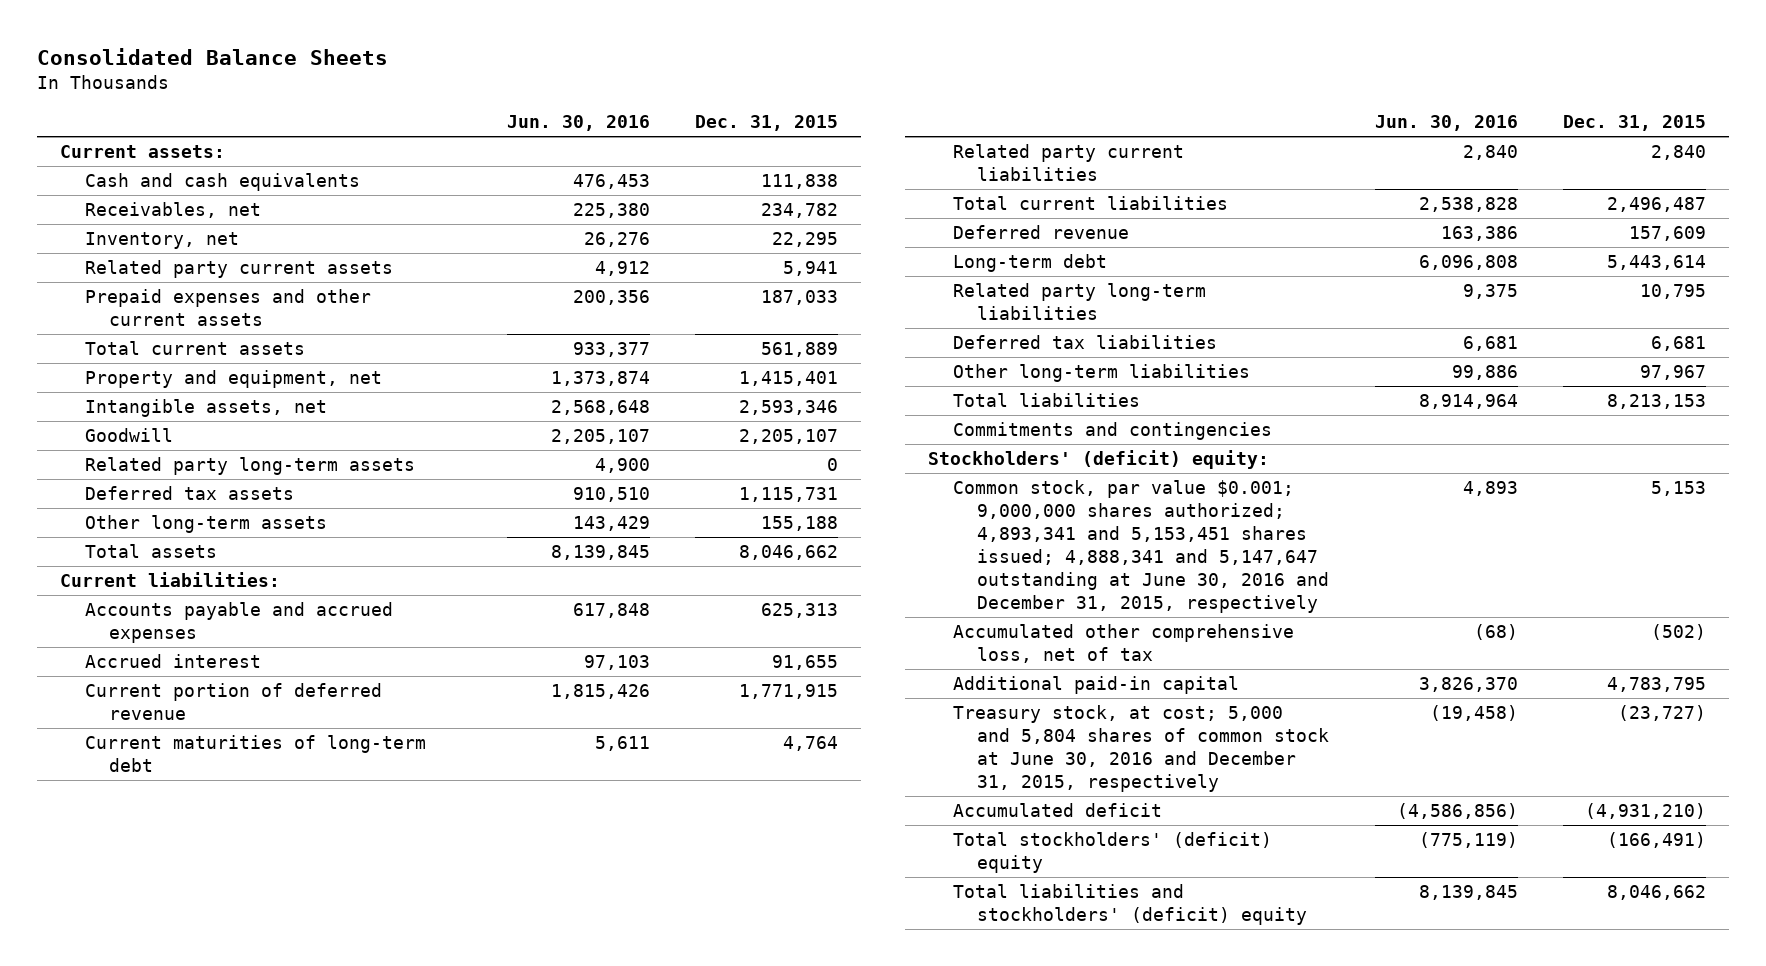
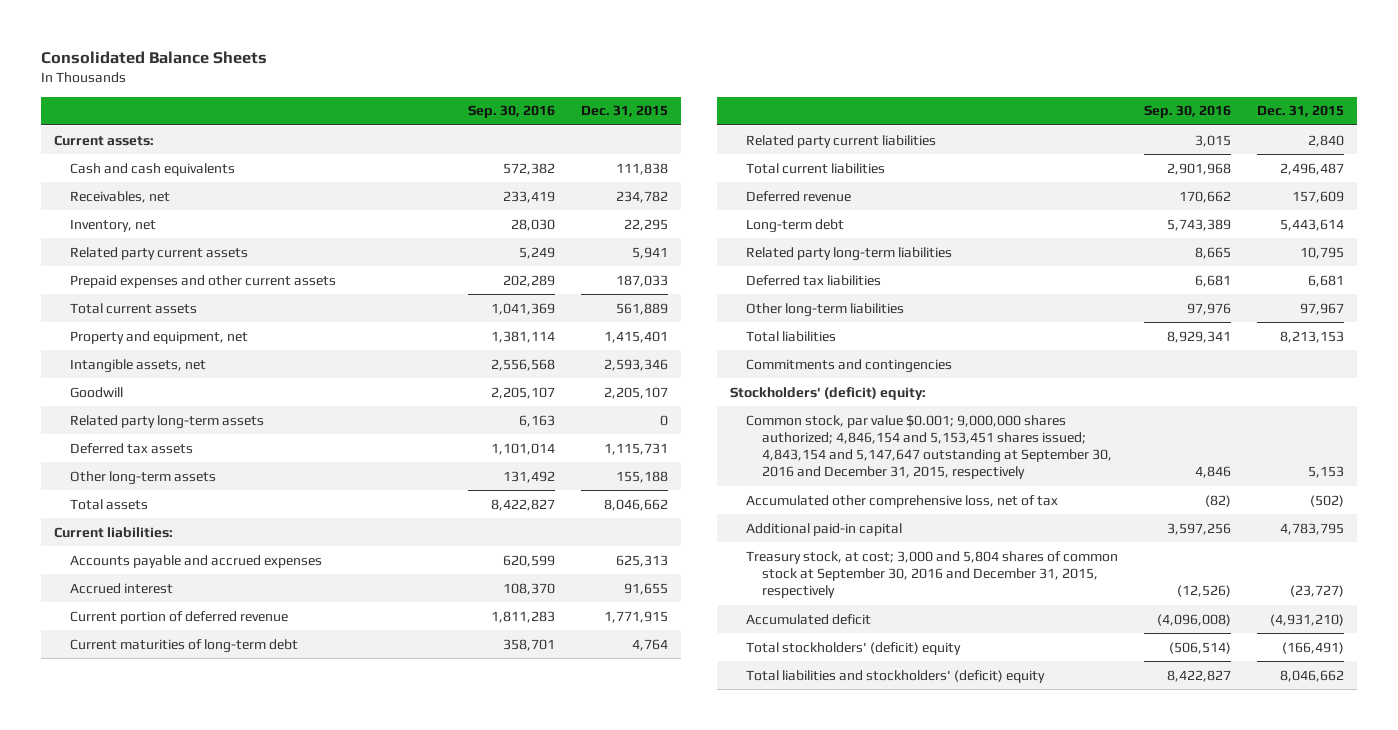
- | Jun. 30, 2016 | Dec. 31, 2015
+ | Sep. 30, 2016 | Dec. 31, 2015
- Common stock, par value $0.001; 9,000,000 shares authorized; 4,893,341 and 5,153,451 shares issued; 4,888,341 and 5,147,647 outstanding at June 30, 2016 and December 31, 2015, respectively | 4,893 | 5,153
+ Common stock, par value $0.001; 9,000,000 shares authorized; 4,846,154 and 5,153,451 shares issued; 4,843,154 and 5,147,647 outstanding at September 30, 2016 and December 31, 2015, respectively | 4,846 | 5,153
- Treasury stock, at cost; 5,000 and 5,804 shares of common stock at June 30, 2016 and December 31, 2015, respectively | (19,458) | (23,727)
+ Treasury stock, at cost; 3,000 and 5,804 shares of common stock at September 30, 2016 and December 31, 2015, respectively | (12,526) | (23,727)

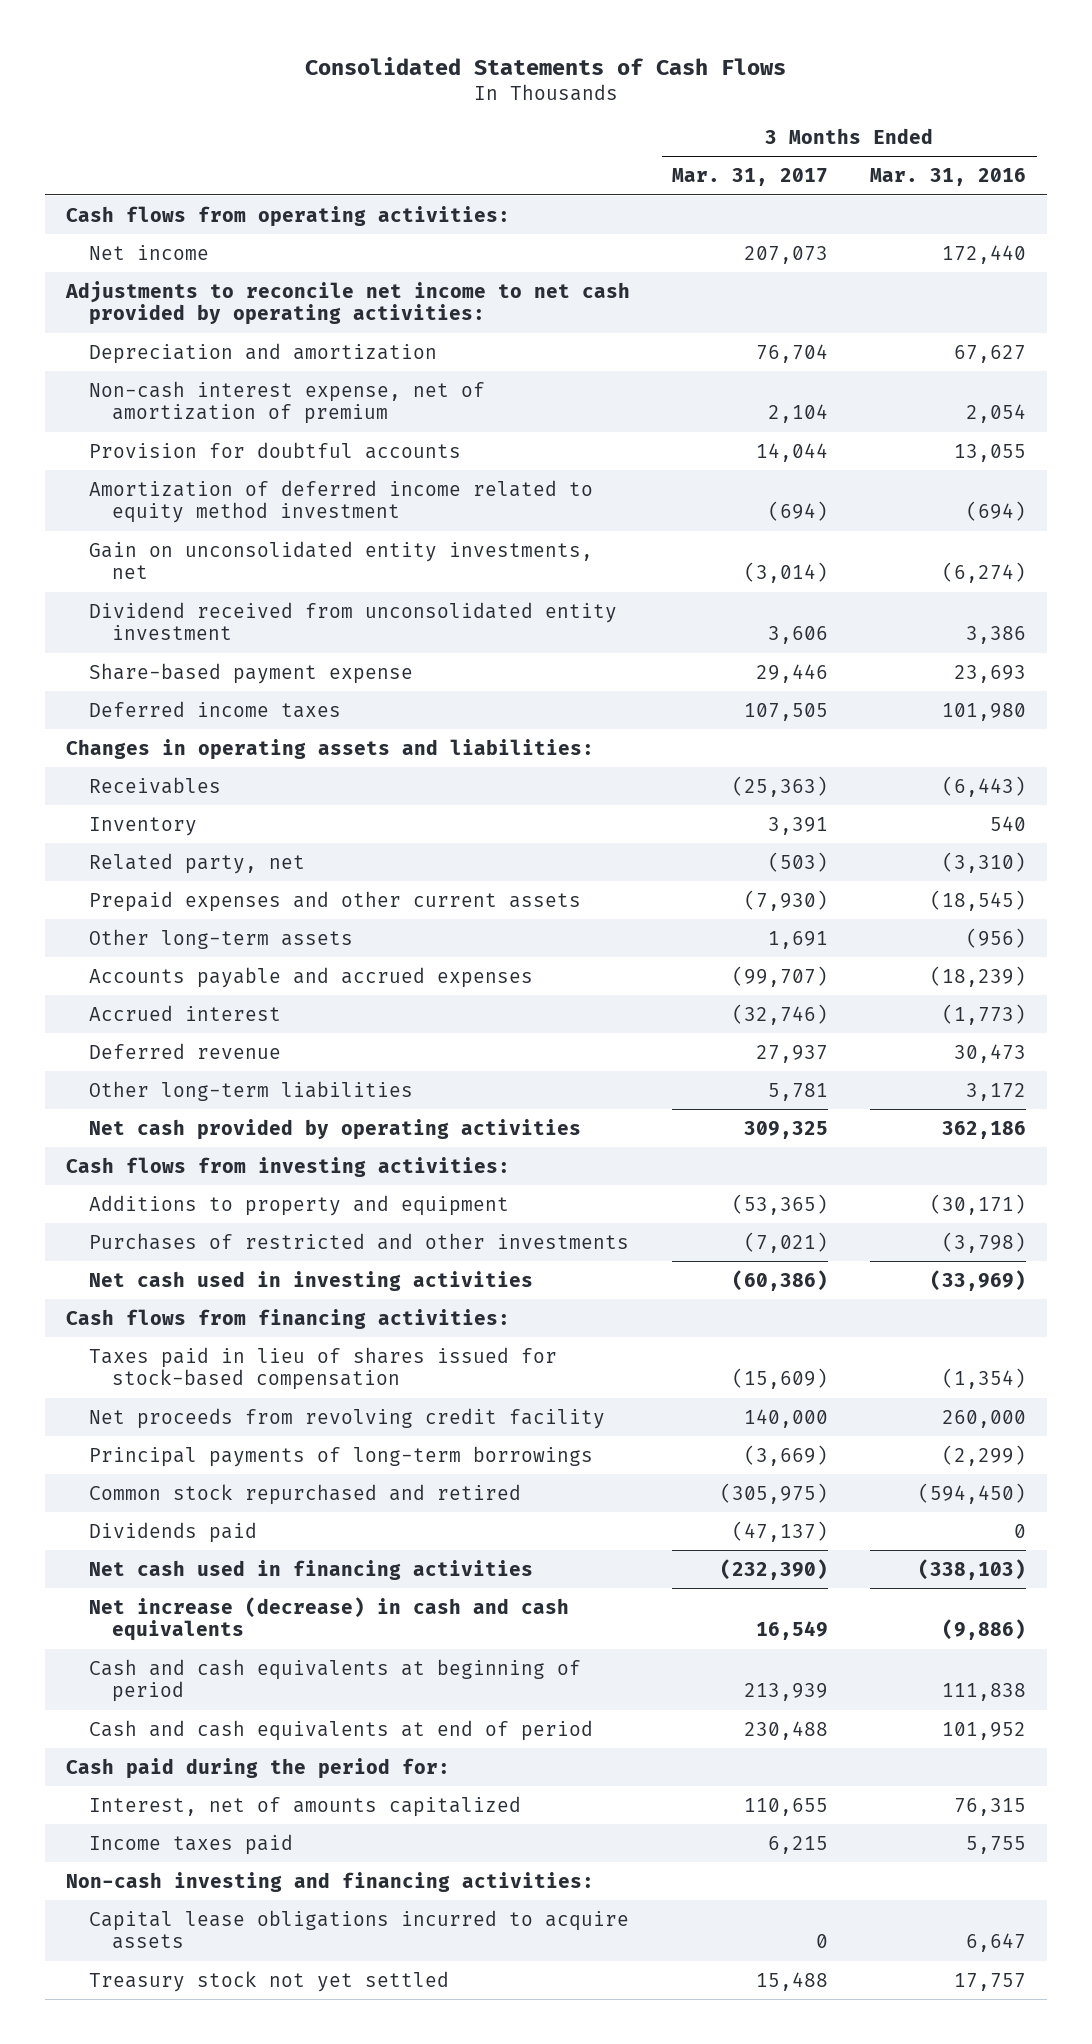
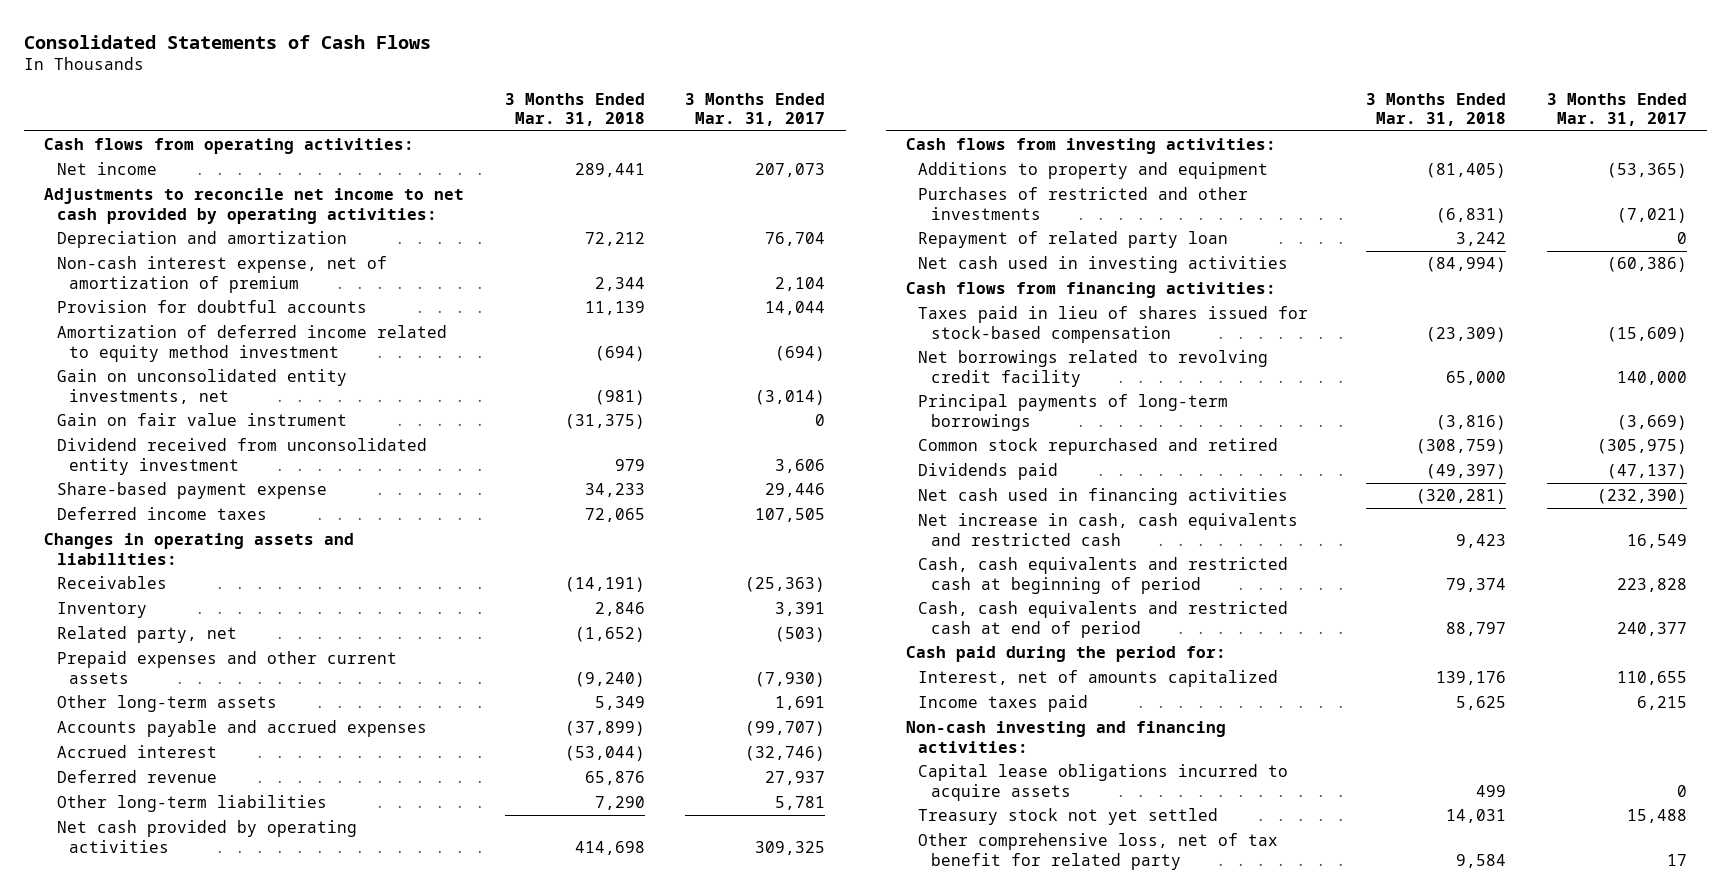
- | 3 Months Ended Mar. 31, 2017 | 3 Months Ended Mar. 31, 2016
+ | 3 Months Ended Mar. 31, 2018 | 3 Months Ended Mar. 31, 2017
+ Gain on fair value instrument | (31,375) | 0
+ Repayment of related party loan | 3,242 | 0
- Net proceeds from revolving credit facility | 140,000 | 260,000
+ Net borrowings related to revolving credit facility | 65,000 | 140,000
- Net increase (decrease) in cash and cash equivalents | 16,549 | (9,886)
- Cash and cash equivalents at beginning of period | 213,939 | 111,838
- Cash and cash equivalents at end of period | 230,488 | 101,952
+ Net increase in cash, cash equivalents and restricted cash | 9,423 | 16,549
+ Cash, cash equivalents and restricted cash at beginning of period | 79,374 | 223,828
+ Cash, cash equivalents and restricted cash at end of period | 88,797 | 240,377
+ Other comprehensive loss, net of tax benefit for related party | 9,584 | 17

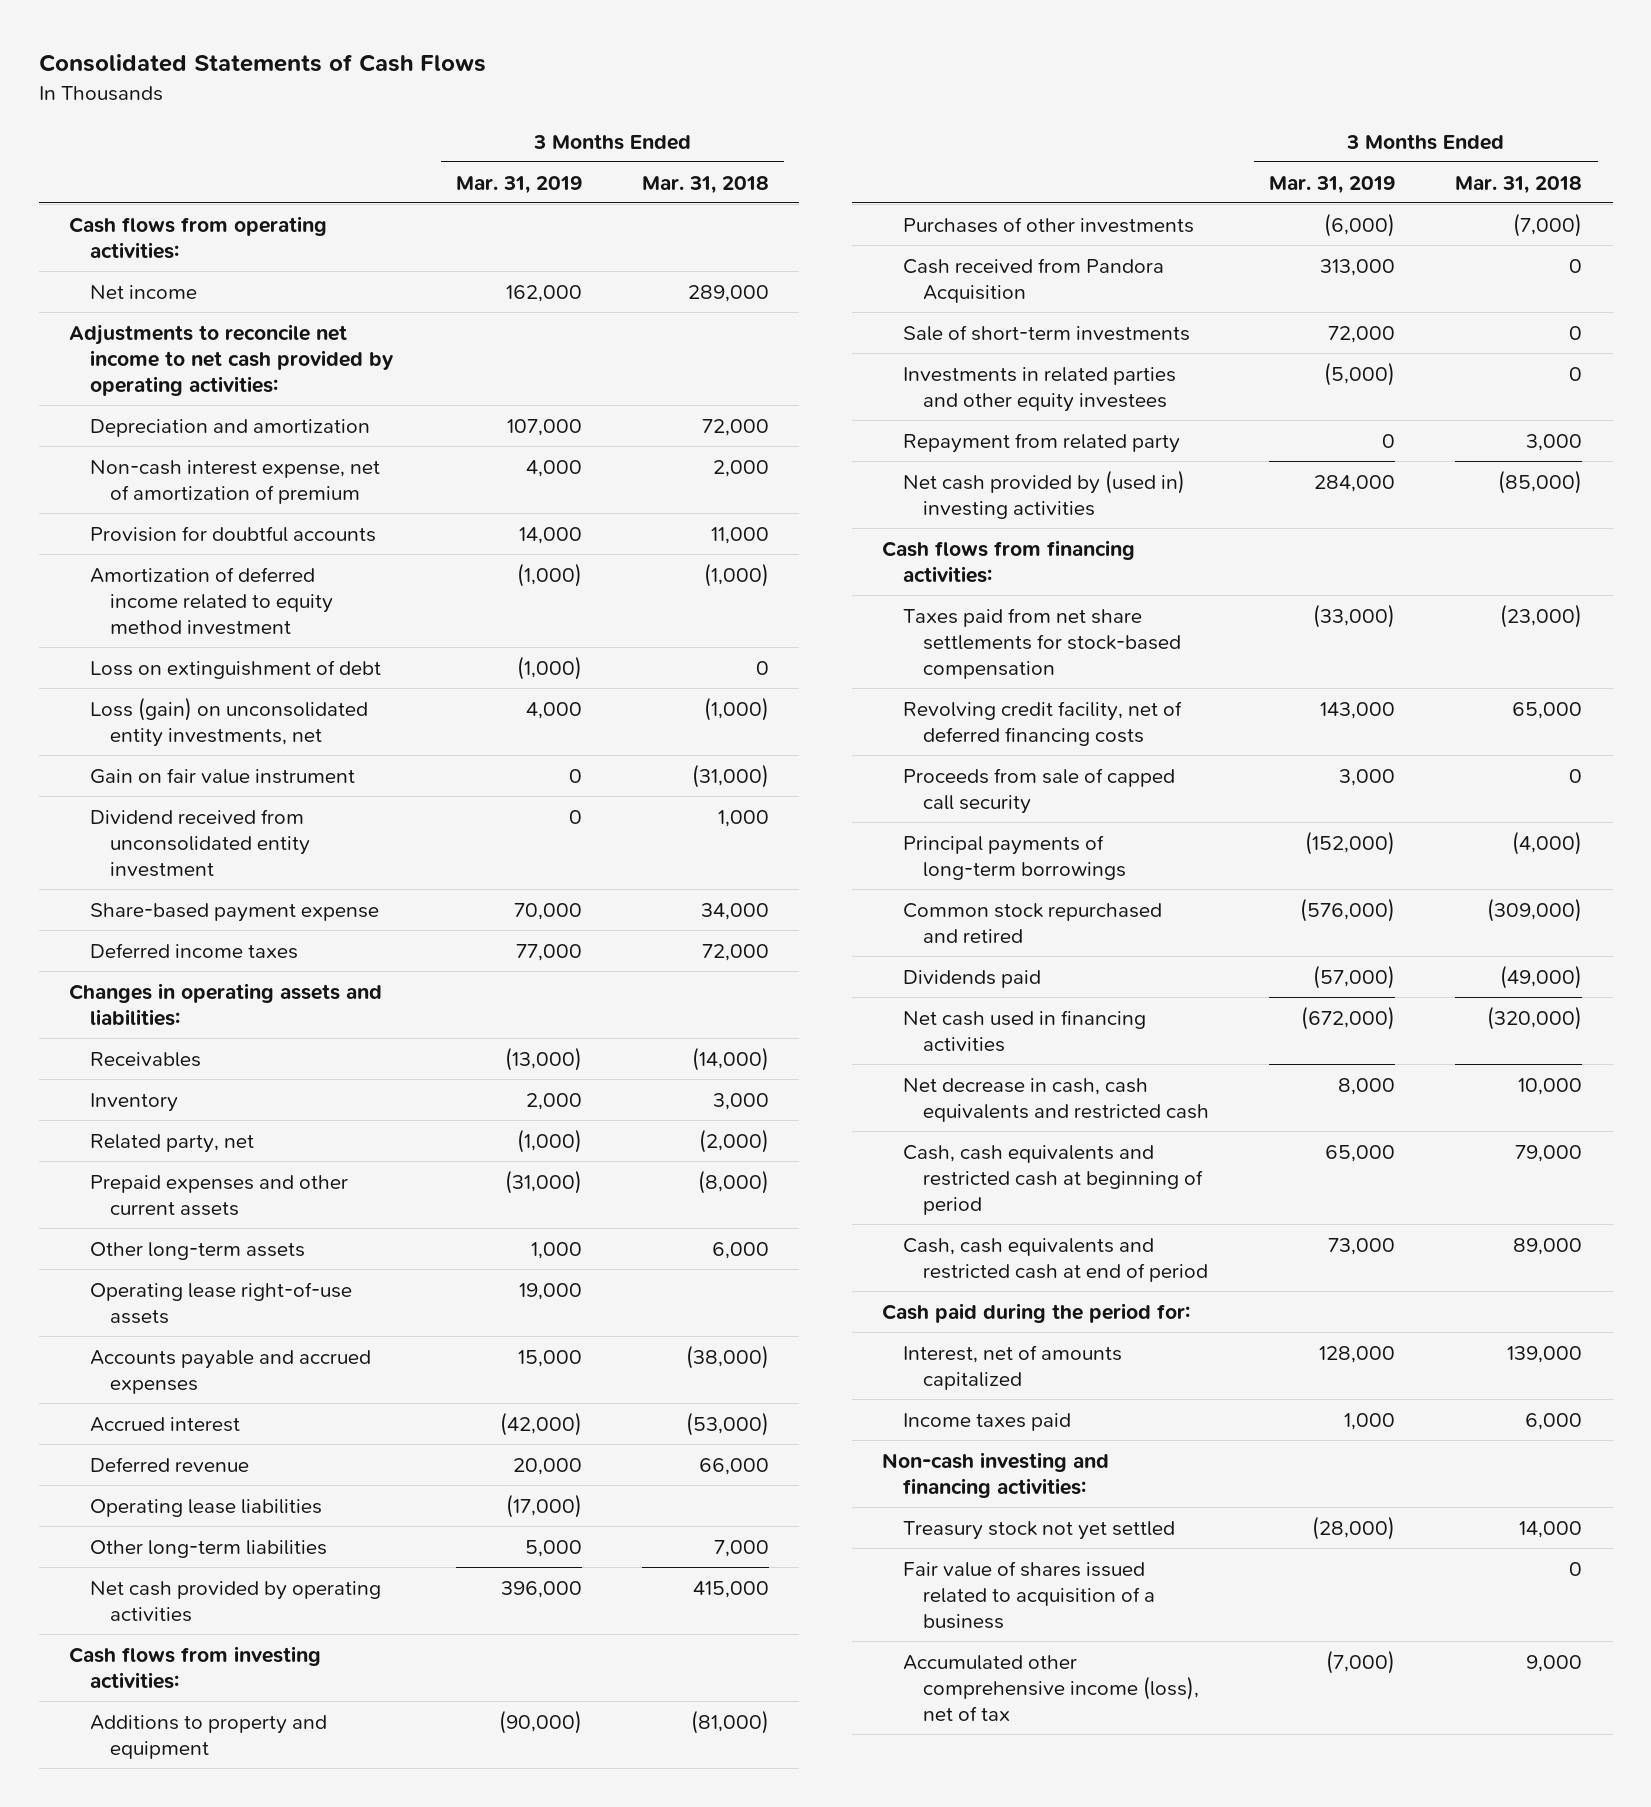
- | 3 Months Ended Mar. 31, 2018 | 3 Months Ended Mar. 31, 2017
+ | 3 Months Ended Mar. 31, 2019 | 3 Months Ended Mar. 31, 2018
- Net income | 289,441 | 207,073
+ Net income | 162,000 | 289,000
- Depreciation and amortization | 72,212 | 76,704
- Non-cash interest expense, net of amortization of premium | 2,344 | 2,104
- Provision for doubtful accounts | 11,139 | 14,044
- Amortization of deferred income related to equity method investment | (694) | (694)
- Gain on unconsolidated entity investments, net | (981) | (3,014)
- Gain on fair value instrument | (31,375) | 0
- Dividend received from unconsolidated entity investment | 979 | 3,606
- Share-based payment expense | 34,233 | 29,446
- Deferred income taxes | 72,065 | 107,505
+ Depreciation and amortization | 107,000 | 72,000
+ Non-cash interest expense, net of amortization of premium | 4,000 | 2,000
+ Provision for doubtful accounts | 14,000 | 11,000
+ Amortization of deferred income related to equity method investment | (1,000) | (1,000)
+ Loss on extinguishment of debt | (1,000) | 0
+ Loss (gain) on unconsolidated entity investments, net | 4,000 | (1,000)
+ Gain on fair value instrument | 0 | (31,000)
+ Dividend received from unconsolidated entity investment | 0 | 1,000
+ Share-based payment expense | 70,000 | 34,000
+ Deferred income taxes | 77,000 | 72,000
- Receivables | (14,191) | (25,363)
- Inventory | 2,846 | 3,391
- Related party, net | (1,652) | (503)
- Prepaid expenses and other current assets | (9,240) | (7,930)
- Other long-term assets | 5,349 | 1,691
- Accounts payable and accrued expenses | (37,899) | (99,707)
- Accrued interest | (53,044) | (32,746)
- Deferred revenue | 65,876 | 27,937
- Other long-term liabilities | 7,290 | 5,781
- Net cash provided by operating activities | 414,698 | 309,325
+ Receivables | (13,000) | (14,000)
+ Inventory | 2,000 | 3,000
+ Related party, net | (1,000) | (2,000)
+ Prepaid expenses and other current assets | (31,000) | (8,000)
+ Other long-term assets | 1,000 | 6,000
+ Operating lease right-of-use assets | 19,000 |
+ Accounts payable and accrued expenses | 15,000 | (38,000)
+ Accrued interest | (42,000) | (53,000)
+ Deferred revenue | 20,000 | 66,000
+ Operating lease liabilities | (17,000) |
+ Other long-term liabilities | 5,000 | 7,000
+ Net cash provided by operating activities | 396,000 | 415,000
- Additions to property and equipment | (81,405) | (53,365)
- Purchases of restricted and other investments | (6,831) | (7,021)
- Repayment of related party loan | 3,242 | 0
- Net cash used in investing activities | (84,994) | (60,386)
+ Additions to property and equipment | (90,000) | (81,000)
+ Purchases of other investments | (6,000) | (7,000)
+ Cash received from Pandora Acquisition | 313,000 | 0
+ Sale of short-term investments | 72,000 | 0
+ Investments in related parties and other equity investees | (5,000) | 0
+ Repayment from related party | 0 | 3,000
+ Net cash provided by (used in) investing activities | 284,000 | (85,000)
- Taxes paid in lieu of shares issued for stock-based compensation | (23,309) | (15,609)
- Net borrowings related to revolving credit facility | 65,000 | 140,000
- Principal payments of long-term borrowings | (3,816) | (3,669)
- Common stock repurchased and retired | (308,759) | (305,975)
- Dividends paid | (49,397) | (47,137)
- Net cash used in financing activities | (320,281) | (232,390)
- Net increase in cash, cash equivalents and restricted cash | 9,423 | 16,549
- Cash, cash equivalents and restricted cash at beginning of period | 79,374 | 223,828
- Cash, cash equivalents and restricted cash at end of period | 88,797 | 240,377
+ Taxes paid from net share settlements for stock-based compensation | (33,000) | (23,000)
+ Revolving credit facility, net of deferred financing costs | 143,000 | 65,000
+ Proceeds from sale of capped call security | 3,000 | 0
+ Principal payments of long-term borrowings | (152,000) | (4,000)
+ Common stock repurchased and retired | (576,000) | (309,000)
+ Dividends paid | (57,000) | (49,000)
+ Net cash used in financing activities | (672,000) | (320,000)
+ Net decrease in cash, cash equivalents and restricted cash | 8,000 | 10,000
+ Cash, cash equivalents and restricted cash at beginning of period | 65,000 | 79,000
+ Cash, cash equivalents and restricted cash at end of period | 73,000 | 89,000
- Interest, net of amounts capitalized | 139,176 | 110,655
- Income taxes paid | 5,625 | 6,215
+ Interest, net of amounts capitalized | 128,000 | 139,000
+ Income taxes paid | 1,000 | 6,000
- Capital lease obligations incurred to acquire assets | 499 | 0
- Treasury stock not yet settled | 14,031 | 15,488
- Other comprehensive loss, net of tax benefit for related party | 9,584 | 17
+ Treasury stock not yet settled | (28,000) | 14,000
+ Fair value of shares issued related to acquisition of a business | | 0
+ Accumulated other comprehensive income (loss), net of tax | (7,000) | 9,000

